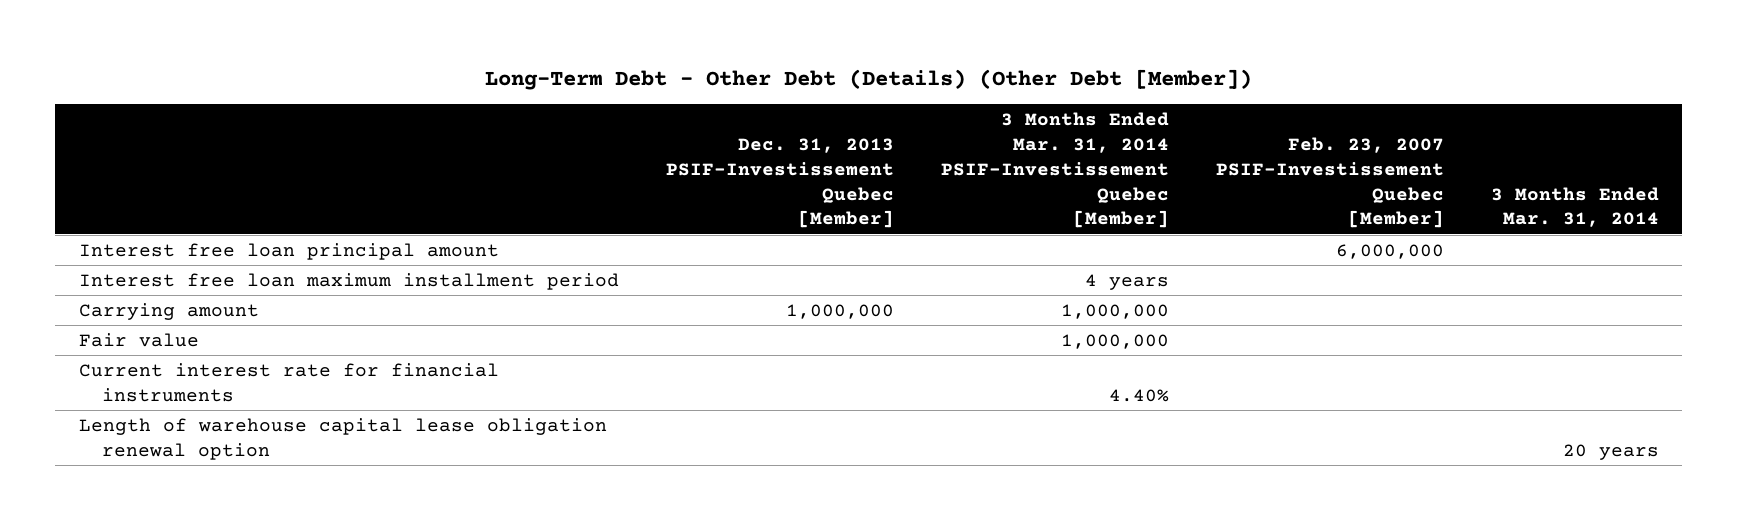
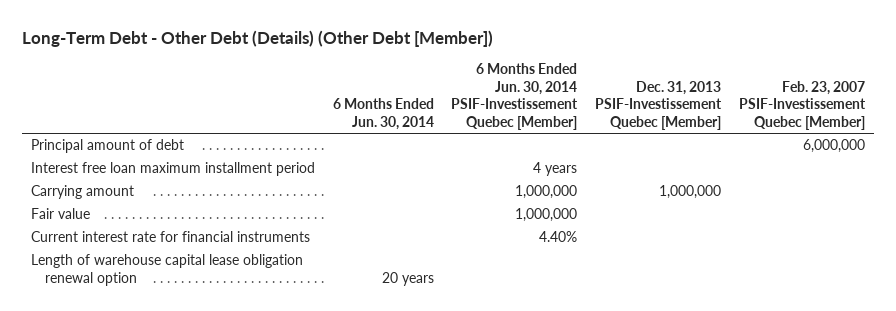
- | Dec. 31, 2013 PSIF-Investissement Quebec [Member] | 3 Months Ended Mar. 31, 2014 PSIF-Investissement Quebec [Member] | Feb. 23, 2007 PSIF-Investissement Quebec [Member] | 3 Months Ended Mar. 31, 2014
+ | 6 Months Ended Jun. 30, 2014 | 6 Months Ended Jun. 30, 2014 PSIF-Investissement Quebec [Member] | Dec. 31, 2013 PSIF-Investissement Quebec [Member] | Feb. 23, 2007 PSIF-Investissement Quebec [Member]
- Interest free loan principal amount | | | 6,000,000 |
+ Principal amount of debt | | | | 6,000,000

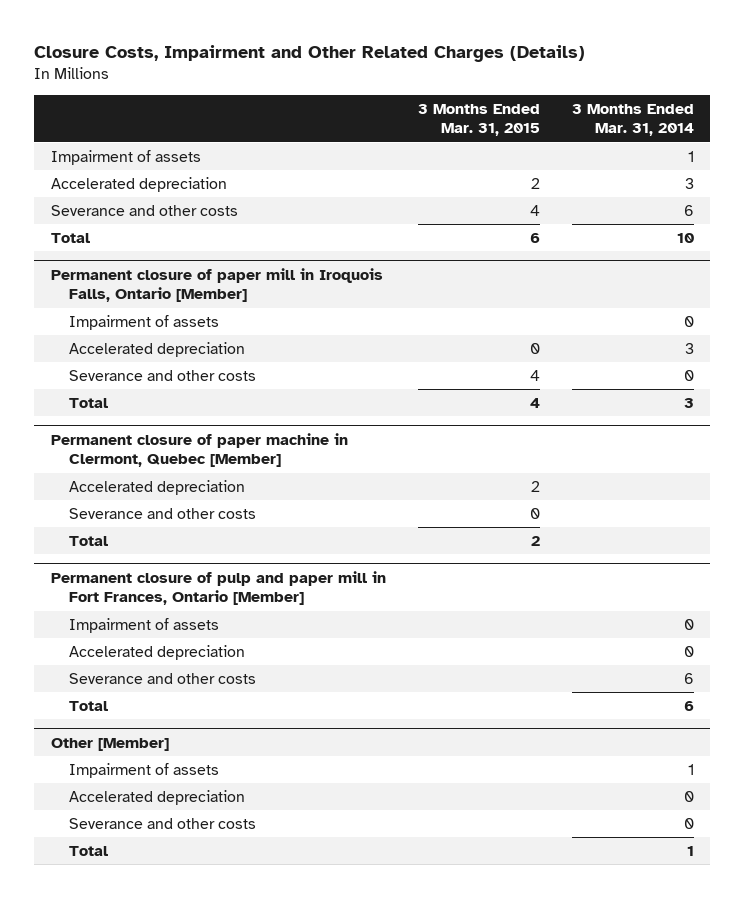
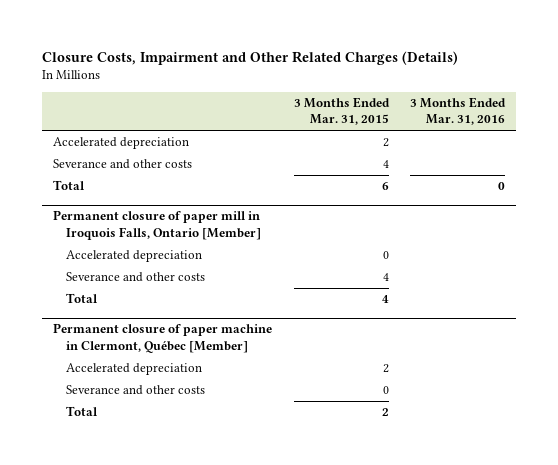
- | 3 Months Ended Mar. 31, 2015 | 3 Months Ended Mar. 31, 2014
+ | 3 Months Ended Mar. 31, 2015 | 3 Months Ended Mar. 31, 2016
- Impairment of assets | | 1
@ Permanent closure of paper mill in Iroquois Falls, Ontario [Member]
- Impairment of assets | | 0
- Permanent closure of paper machine in Clermont, Quebec [Member]
+ Permanent closure of paper machine in Clermont, Québec [Member]
- Permanent closure of pulp and paper mill in Fort Frances, Ontario [Member]
- Impairment of assets | | 0
- Accelerated depreciation | | 0
- Severance and other costs | | 6
- Total | | 6
- Other [Member]
- Impairment of assets | | 1
- Accelerated depreciation | | 0
- Severance and other costs | | 0
- Total | | 1

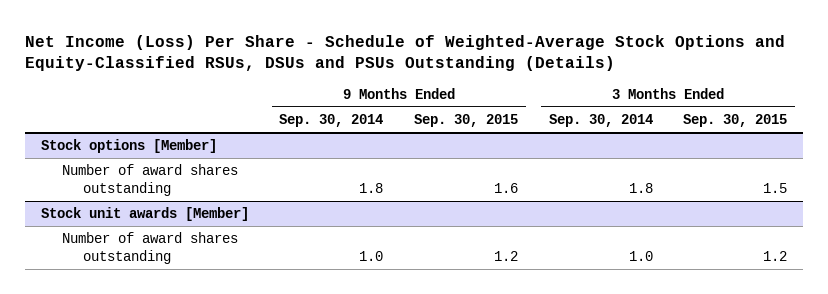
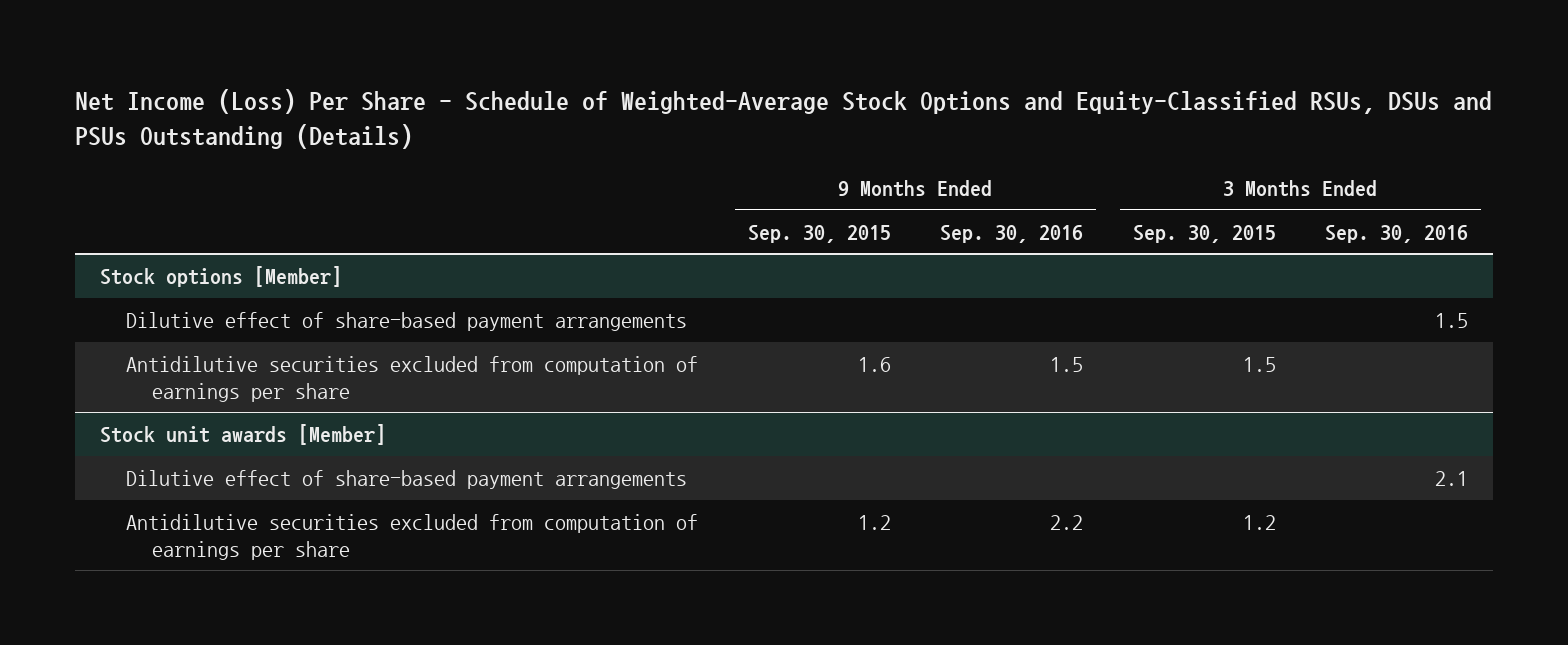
- | 9 Months Ended Sep. 30, 2014 | 9 Months Ended Sep. 30, 2015 | 3 Months Ended Sep. 30, 2014 | 3 Months Ended Sep. 30, 2015
+ | 9 Months Ended Sep. 30, 2015 | 9 Months Ended Sep. 30, 2016 | 3 Months Ended Sep. 30, 2015 | 3 Months Ended Sep. 30, 2016
@ Stock options [Member]
- Number of award shares outstanding | 1.8 | 1.6 | 1.8 | 1.5
+ Dilutive effect of share-based payment arrangements | | | | 1.5
+ Antidilutive securities excluded from computation of earnings per share | 1.6 | 1.5 | 1.5 |
@ Stock unit awards [Member]
- Number of award shares outstanding | 1.0 | 1.2 | 1.0 | 1.2
+ Dilutive effect of share-based payment arrangements | | | | 2.1
+ Antidilutive securities excluded from computation of earnings per share | 1.2 | 2.2 | 1.2 |

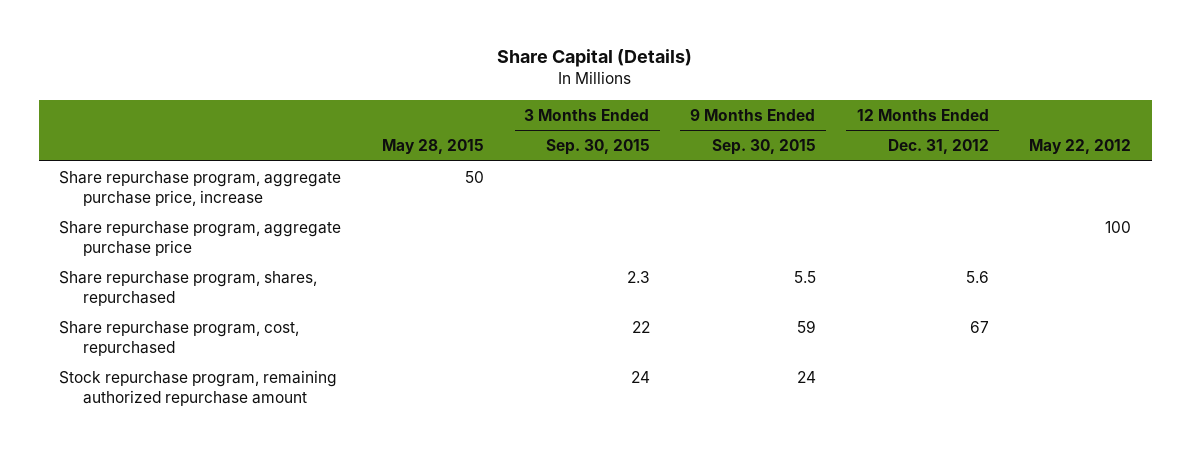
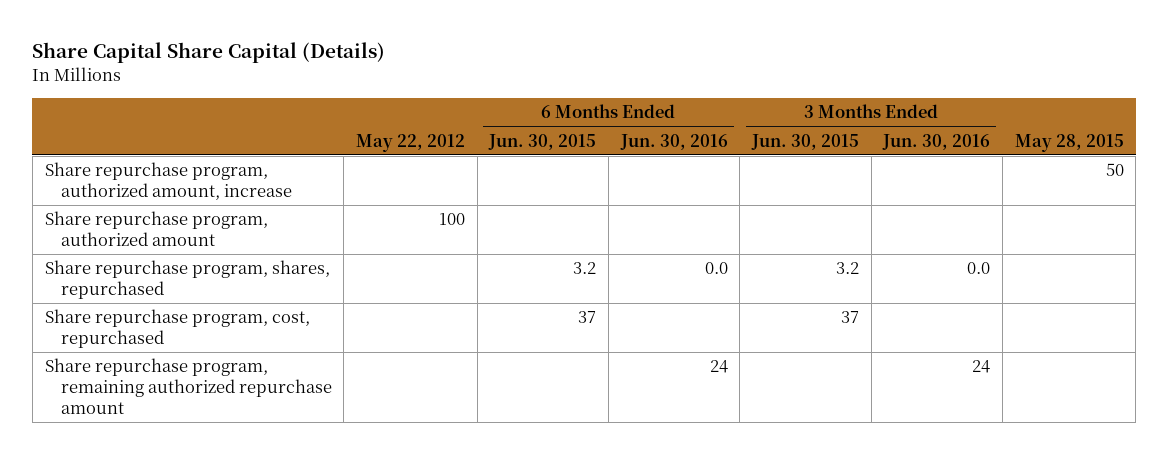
- Share Capital (Details)
+ Share Capital Share Capital (Details)
- | May 28, 2015 | 3 Months Ended Sep. 30, 2015 | 9 Months Ended Sep. 30, 2015 | 12 Months Ended Dec. 31, 2012 | May 22, 2012
+ | May 22, 2012 | 6 Months Ended Jun. 30, 2015 | 6 Months Ended Jun. 30, 2016 | 3 Months Ended Jun. 30, 2015 | 3 Months Ended Jun. 30, 2016 | May 28, 2015
- Share repurchase program, aggregate purchase price, increase | 50 | | | |
- Share repurchase program, aggregate purchase price | | | | | 100
+ Share repurchase program, authorized amount, increase | | | | | | 50
+ Share repurchase program, authorized amount | 100 | | | | |
- Stock repurchase program, remaining authorized repurchase amount | | 24 | 24 | |
+ Share repurchase program, remaining authorized repurchase amount | | | 24 | | 24 |

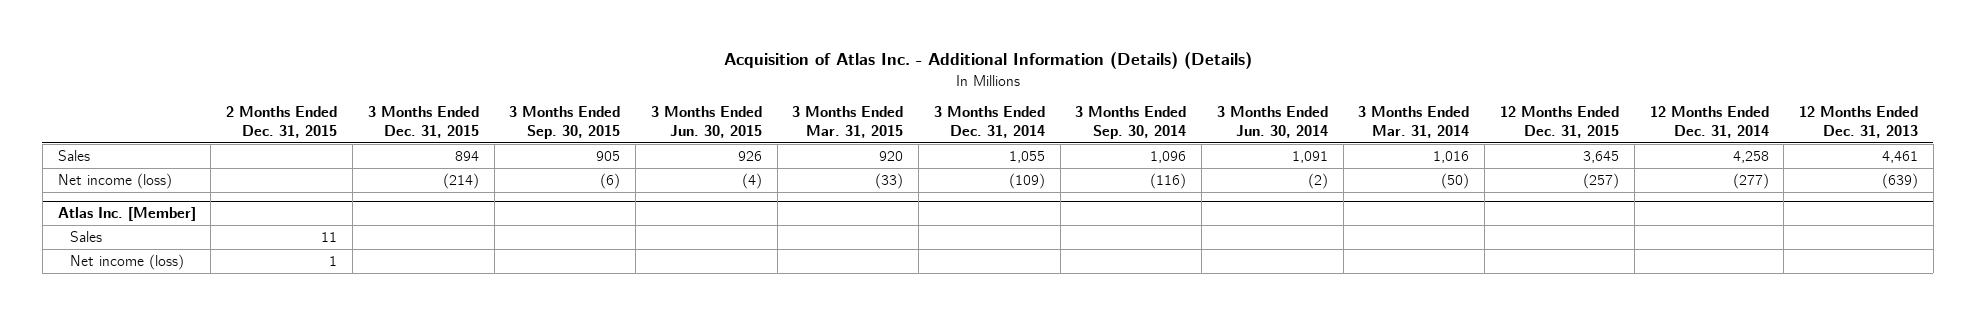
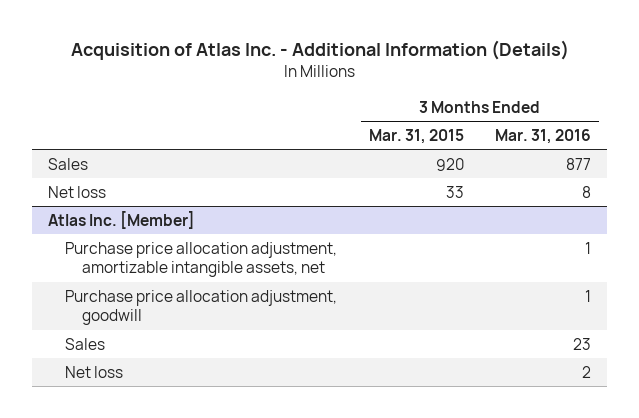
- Acquisition of Atlas Inc. - Additional Information (Details) (Details)
+ Acquisition of Atlas Inc. - Additional Information (Details)
- | 2 Months Ended Dec. 31, 2015 | 3 Months Ended Dec. 31, 2015 | 3 Months Ended Sep. 30, 2015 | 3 Months Ended Jun. 30, 2015 | 3 Months Ended Mar. 31, 2015 | 3 Months Ended Dec. 31, 2014 | 3 Months Ended Sep. 30, 2014 | 3 Months Ended Jun. 30, 2014 | 3 Months Ended Mar. 31, 2014 | 12 Months Ended Dec. 31, 2015 | 12 Months Ended Dec. 31, 2014 | 12 Months Ended Dec. 31, 2013
+ | 3 Months Ended Mar. 31, 2015 | 3 Months Ended Mar. 31, 2016
- Net income (loss) | | (214) | (6) | (4) | (33) | (109) | (116) | (2) | (50) | (257) | (277) | (639)
+ Net loss | 33 | 8
@ Atlas Inc. [Member]
+ Purchase price allocation adjustment, amortizable intangible assets, net | | 1
+ Purchase price allocation adjustment, goodwill | | 1
- Net income (loss) | 1 | | | | | | | | | | |
+ Net loss | | 2

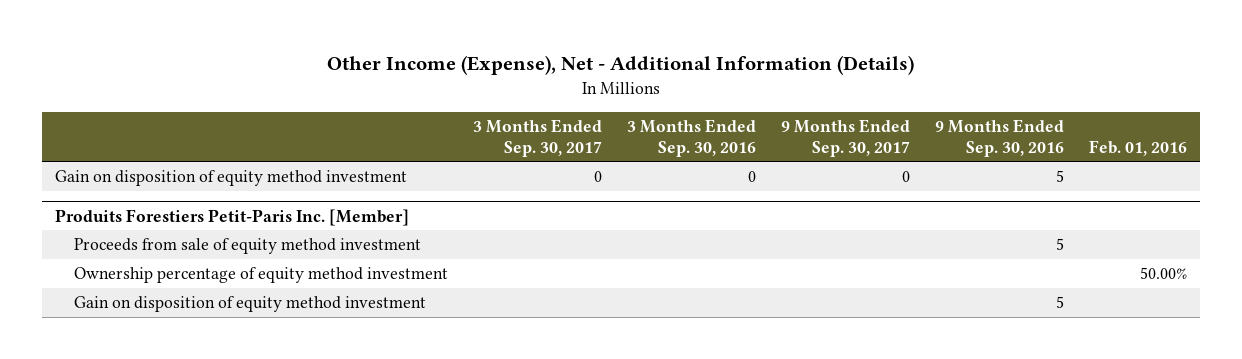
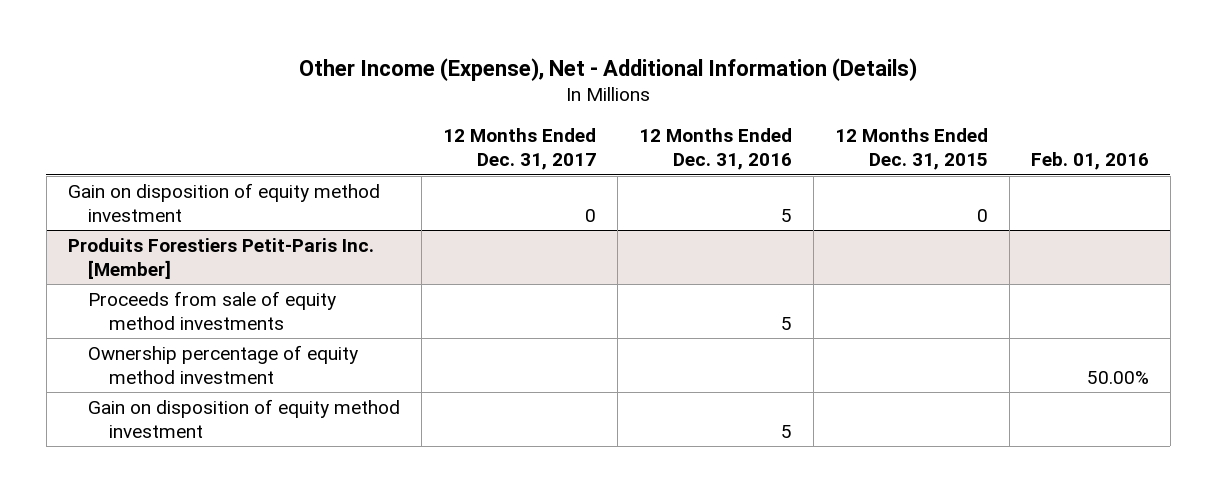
- | 3 Months Ended Sep. 30, 2017 | 3 Months Ended Sep. 30, 2016 | 9 Months Ended Sep. 30, 2017 | 9 Months Ended Sep. 30, 2016 | Feb. 01, 2016
+ | 12 Months Ended Dec. 31, 2017 | 12 Months Ended Dec. 31, 2016 | 12 Months Ended Dec. 31, 2015 | Feb. 01, 2016
@ Produits Forestiers Petit-Paris Inc. [Member]
- Proceeds from sale of equity method investment | | | | 5 |
+ Proceeds from sale of equity method investments | | 5 | |

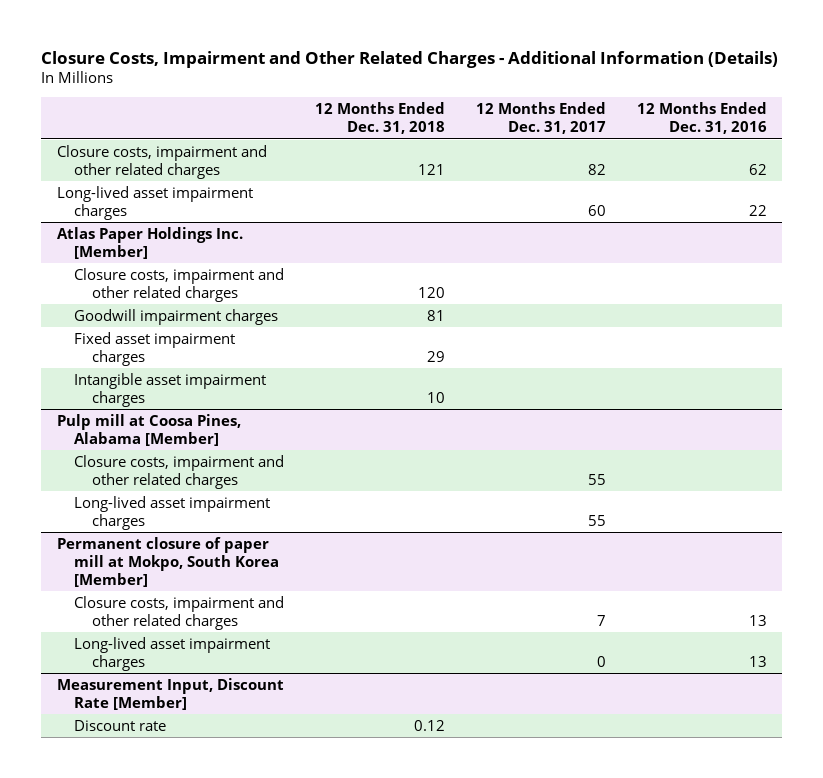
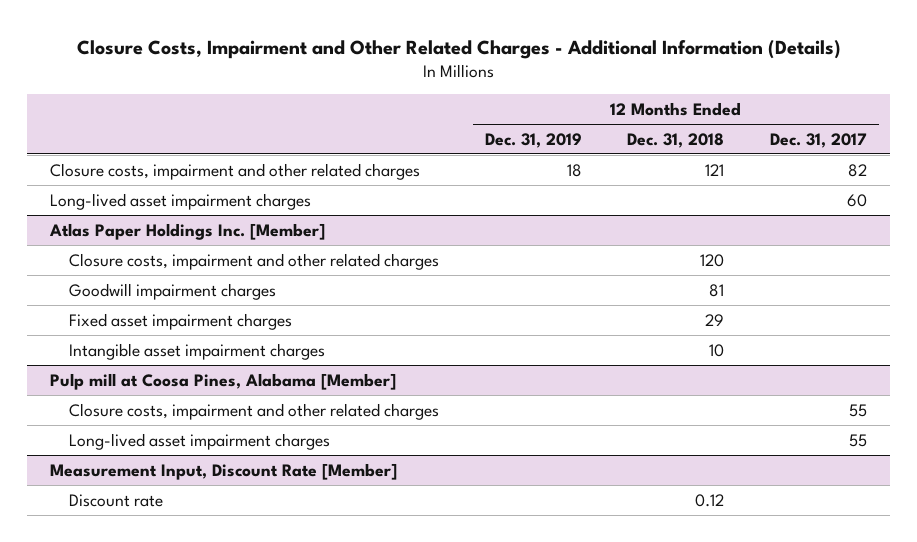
- | 12 Months Ended Dec. 31, 2018 | 12 Months Ended Dec. 31, 2017 | 12 Months Ended Dec. 31, 2016
+ | 12 Months Ended Dec. 31, 2019 | 12 Months Ended Dec. 31, 2018 | 12 Months Ended Dec. 31, 2017
- Permanent closure of paper mill at Mokpo, South Korea [Member]
- Closure costs, impairment and other related charges | | 7 | 13
- Long-lived asset impairment charges | | 0 | 13

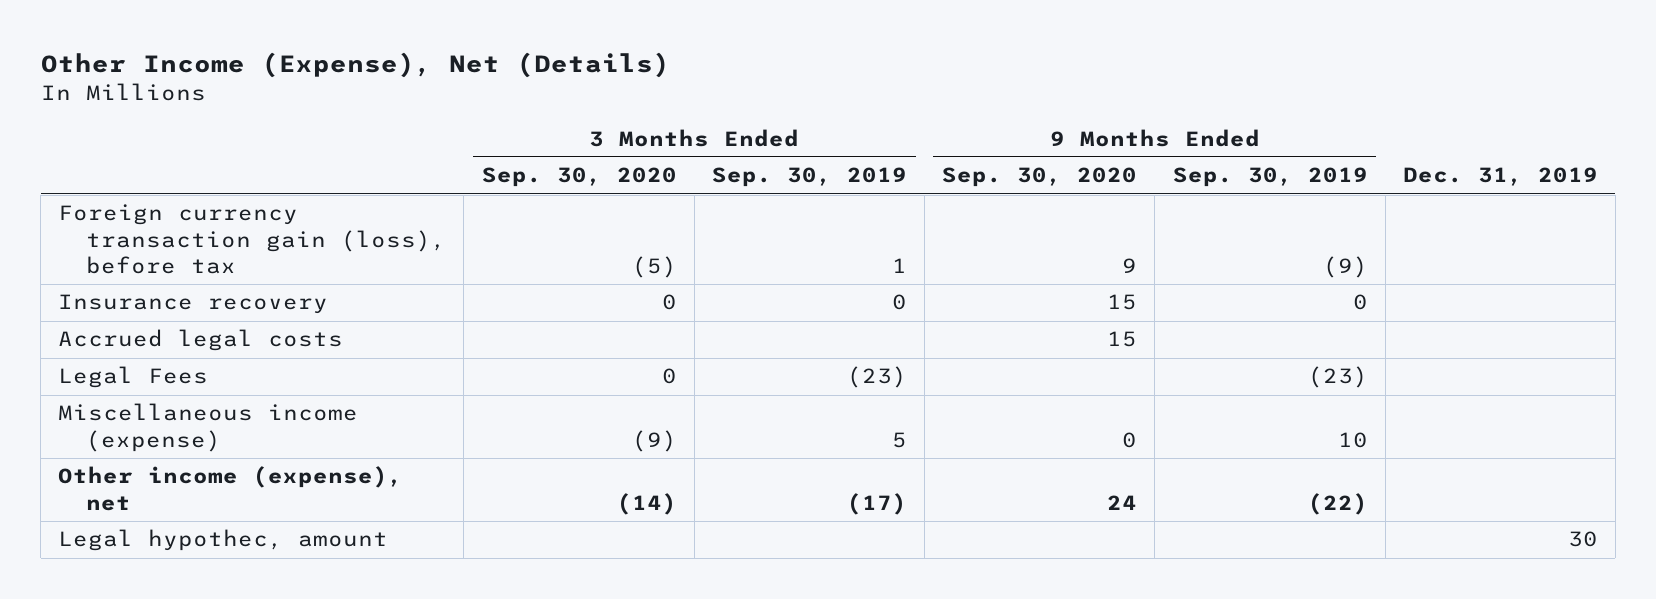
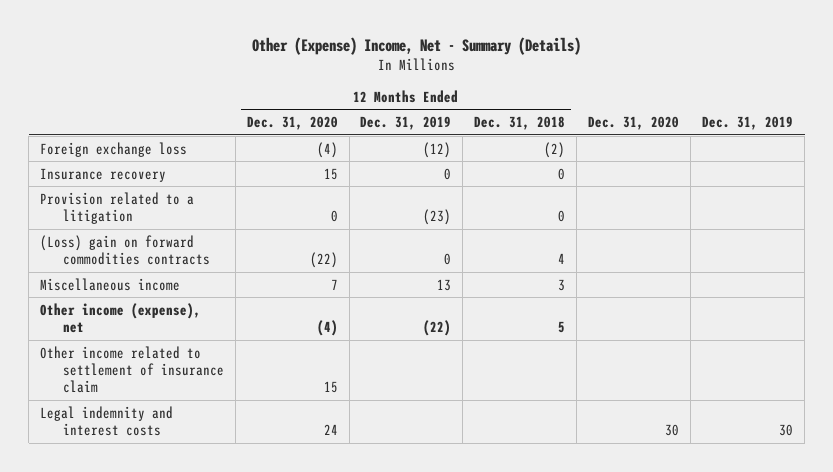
- Other Income (Expense), Net (Details)
+ Other (Expense) Income, Net - Summary (Details)
- | 3 Months Ended Sep. 30, 2020 | 3 Months Ended Sep. 30, 2019 | 9 Months Ended Sep. 30, 2020 | 9 Months Ended Sep. 30, 2019 | Dec. 31, 2019
+ | 12 Months Ended Dec. 31, 2020 | 12 Months Ended Dec. 31, 2019 | 12 Months Ended Dec. 31, 2018 | Dec. 31, 2020 | Dec. 31, 2019
- Foreign currency transaction gain (loss), before tax | (5) | 1 | 9 | (9) |
+ Foreign exchange loss | (4) | (12) | (2) | |
- Accrued legal costs | | | 15 | |
- Legal Fees | 0 | (23) | | (23) |
- Miscellaneous income (expense) | (9) | 5 | 0 | 10 |
+ Provision related to a litigation | 0 | (23) | 0 | |
+ (Loss) gain on forward commodities contracts | (22) | 0 | 4 | |
+ Miscellaneous income | 7 | 13 | 3 | |
- Legal hypothec, amount | | | | | 30
+ Other income related to settlement of insurance claim | 15 | | | |
+ Legal indemnity and interest costs | 24 | | | 30 | 30

